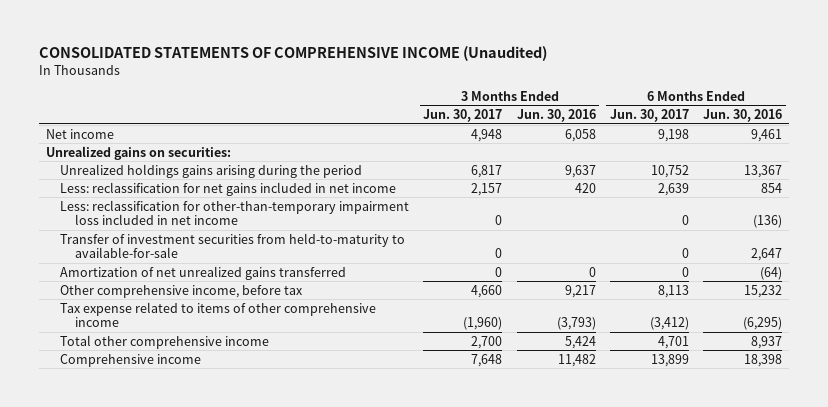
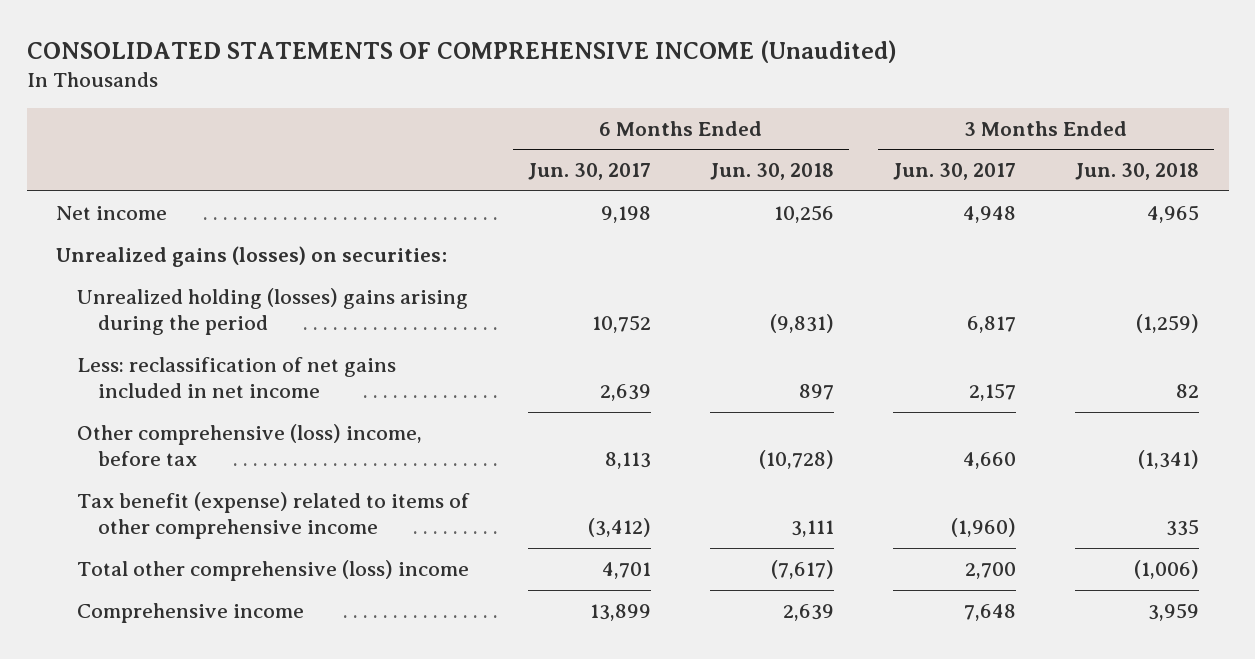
- | 3 Months Ended Jun. 30, 2017 | 3 Months Ended Jun. 30, 2016 | 6 Months Ended Jun. 30, 2017 | 6 Months Ended Jun. 30, 2016
+ | 6 Months Ended Jun. 30, 2017 | 6 Months Ended Jun. 30, 2018 | 3 Months Ended Jun. 30, 2017 | 3 Months Ended Jun. 30, 2018
- Unrealized gains on securities:
- Unrealized holdings gains arising during the period | 6,817 | 9,637 | 10,752 | 13,367
- Less: reclassification for net gains included in net income | 2,157 | 420 | 2,639 | 854
- Less: reclassification for other-than-temporary impairment loss included in net income | 0 | | 0 | (136)
- Transfer of investment securities from held-to-maturity to available-for-sale | 0 | | 0 | 2,647
- Amortization of net unrealized gains transferred | 0 | 0 | 0 | (64)
- Other comprehensive income, before tax | 4,660 | 9,217 | 8,113 | 15,232
- Tax expense related to items of other comprehensive income | (1,960) | (3,793) | (3,412) | (6,295)
- Total other comprehensive income | 2,700 | 5,424 | 4,701 | 8,937
+ Unrealized gains (losses) on securities:
+ Unrealized holding (losses) gains arising during the period | 10,752 | (9,831) | 6,817 | (1,259)
+ Less: reclassification of net gains included in net income | 2,639 | 897 | 2,157 | 82
+ Other comprehensive (loss) income, before tax | 8,113 | (10,728) | 4,660 | (1,341)
+ Tax benefit (expense) related to items of other comprehensive income | (3,412) | 3,111 | (1,960) | 335
+ Total other comprehensive (loss) income | 4,701 | (7,617) | 2,700 | (1,006)

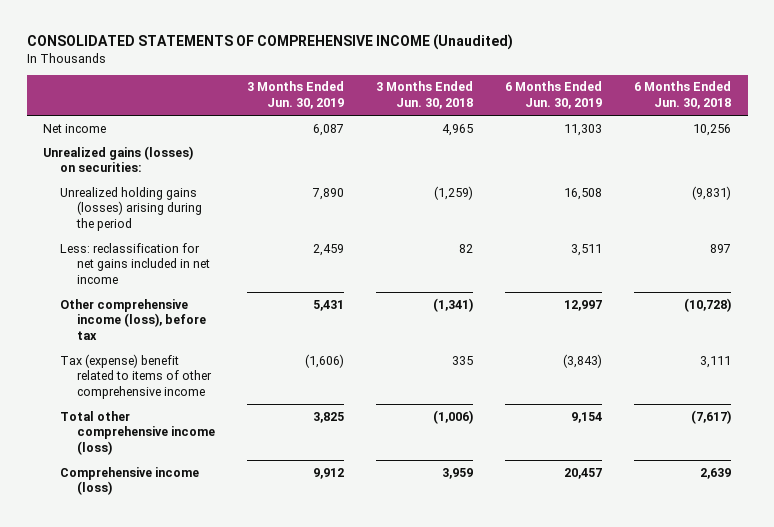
- | 6 Months Ended Jun. 30, 2017 | 6 Months Ended Jun. 30, 2018 | 3 Months Ended Jun. 30, 2017 | 3 Months Ended Jun. 30, 2018
+ | 3 Months Ended Jun. 30, 2019 | 3 Months Ended Jun. 30, 2018 | 6 Months Ended Jun. 30, 2019 | 6 Months Ended Jun. 30, 2018
- Unrealized holding (losses) gains arising during the period | 10,752 | (9,831) | 6,817 | (1,259)
- Less: reclassification of net gains included in net income | 2,639 | 897 | 2,157 | 82
- Other comprehensive (loss) income, before tax | 8,113 | (10,728) | 4,660 | (1,341)
- Tax benefit (expense) related to items of other comprehensive income | (3,412) | 3,111 | (1,960) | 335
- Total other comprehensive (loss) income | 4,701 | (7,617) | 2,700 | (1,006)
- Comprehensive income | 13,899 | 2,639 | 7,648 | 3,959
+ Unrealized holding gains (losses) arising during the period | 7,890 | (1,259) | 16,508 | (9,831)
+ Less: reclassification for net gains included in net income | 2,459 | 82 | 3,511 | 897
+ Other comprehensive income (loss), before tax | 5,431 | (1,341) | 12,997 | (10,728)
+ Tax (expense) benefit related to items of other comprehensive income | (1,606) | 335 | (3,843) | 3,111
+ Total other comprehensive income (loss) | 3,825 | (1,006) | 9,154 | (7,617)
+ Comprehensive income (loss) | 9,912 | 3,959 | 20,457 | 2,639

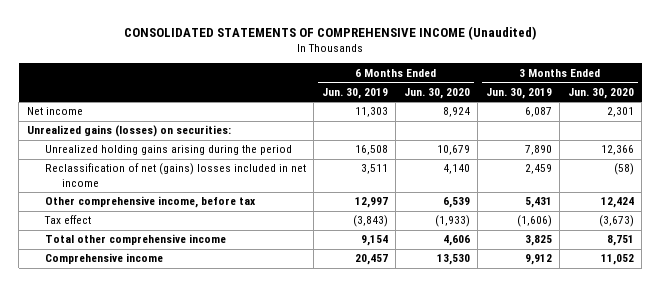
- | 3 Months Ended Jun. 30, 2019 | 3 Months Ended Jun. 30, 2018 | 6 Months Ended Jun. 30, 2019 | 6 Months Ended Jun. 30, 2018
+ | 6 Months Ended Jun. 30, 2019 | 6 Months Ended Jun. 30, 2020 | 3 Months Ended Jun. 30, 2019 | 3 Months Ended Jun. 30, 2020
- Unrealized holding gains (losses) arising during the period | 7,890 | (1,259) | 16,508 | (9,831)
- Less: reclassification for net gains included in net income | 2,459 | 82 | 3,511 | 897
- Other comprehensive income (loss), before tax | 5,431 | (1,341) | 12,997 | (10,728)
- Tax (expense) benefit related to items of other comprehensive income | (1,606) | 335 | (3,843) | 3,111
- Total other comprehensive income (loss) | 3,825 | (1,006) | 9,154 | (7,617)
- Comprehensive income (loss) | 9,912 | 3,959 | 20,457 | 2,639
+ Unrealized holding gains arising during the period | 16,508 | 10,679 | 7,890 | 12,366
+ Reclassification of net (gains) losses included in net income | 3,511 | 4,140 | 2,459 | (58)
+ Other comprehensive income, before tax | 12,997 | 6,539 | 5,431 | 12,424
+ Tax effect | (3,843) | (1,933) | (1,606) | (3,673)
+ Total other comprehensive income | 9,154 | 4,606 | 3,825 | 8,751
+ Comprehensive income | 20,457 | 13,530 | 9,912 | 11,052

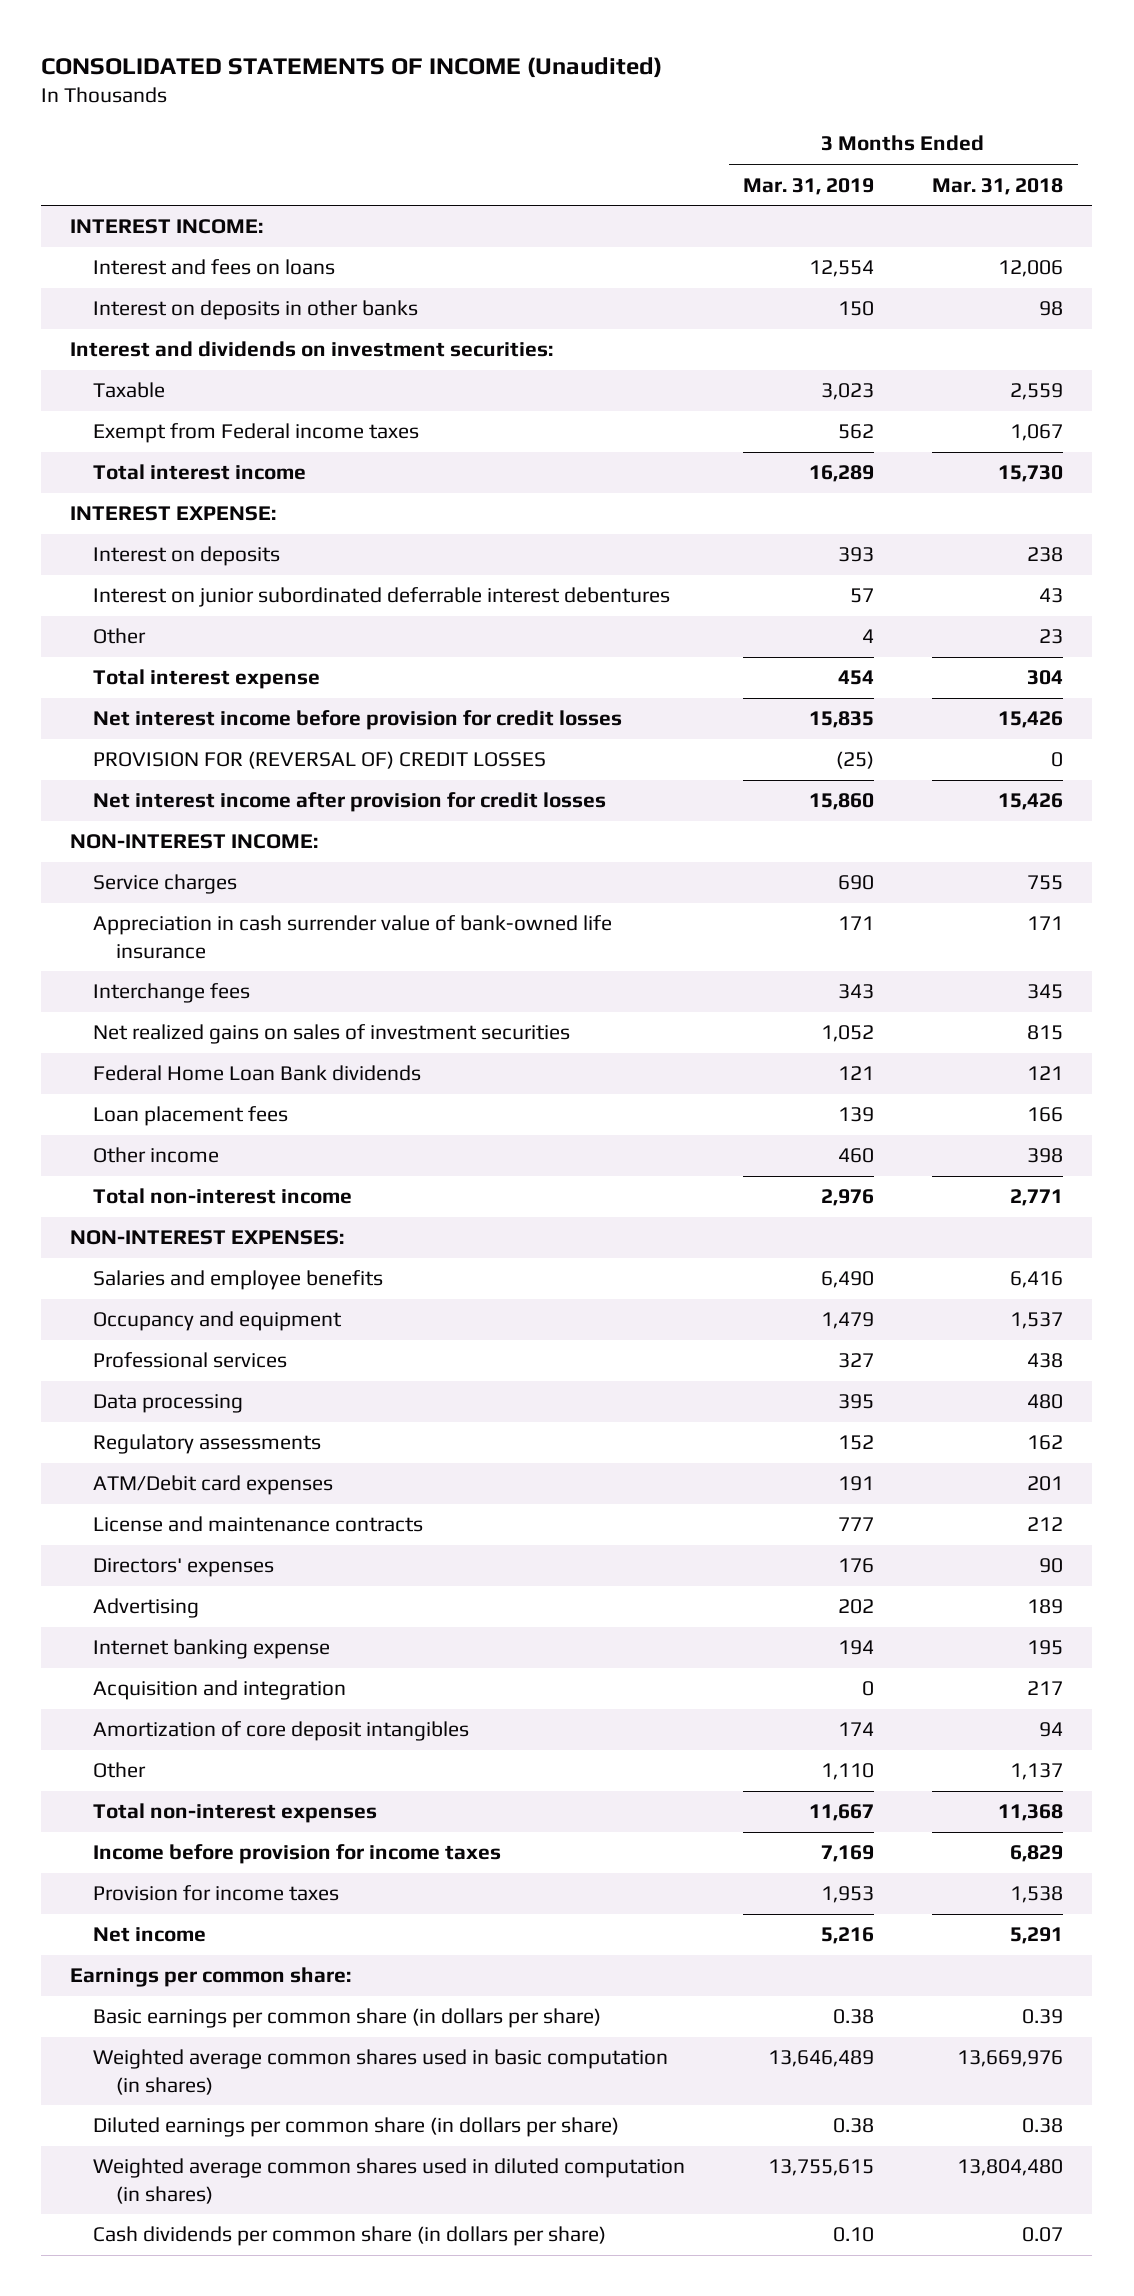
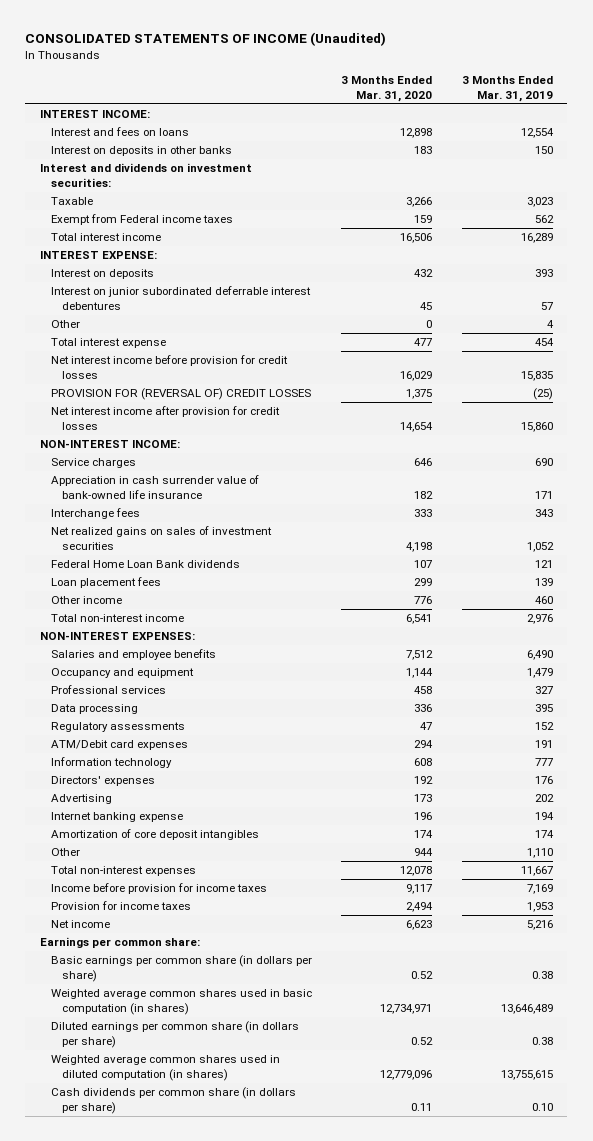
- | 3 Months Ended Mar. 31, 2019 | 3 Months Ended Mar. 31, 2018
+ | 3 Months Ended Mar. 31, 2020 | 3 Months Ended Mar. 31, 2019
- License and maintenance contracts | 777 | 212
+ Information technology | 608 | 777
- Acquisition and integration | 0 | 217

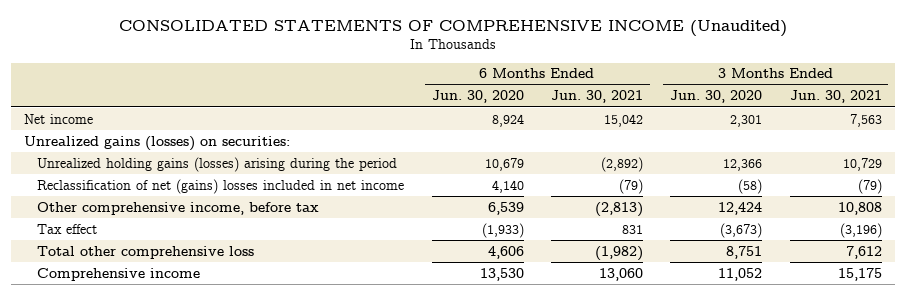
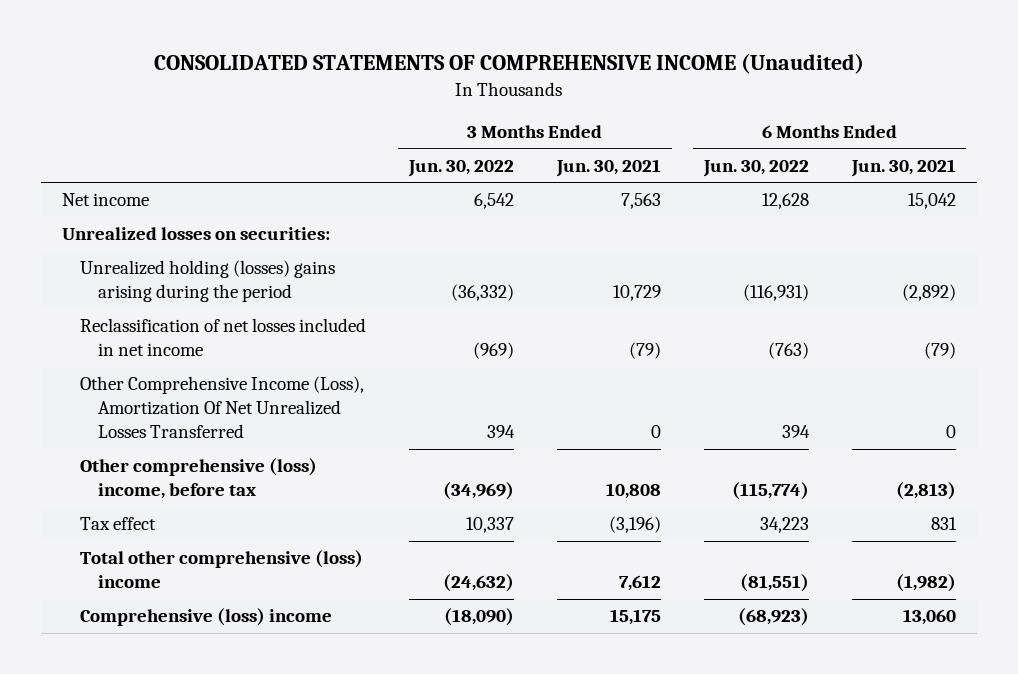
- | 6 Months Ended Jun. 30, 2020 | 6 Months Ended Jun. 30, 2021 | 3 Months Ended Jun. 30, 2020 | 3 Months Ended Jun. 30, 2021
+ | 3 Months Ended Jun. 30, 2022 | 3 Months Ended Jun. 30, 2021 | 6 Months Ended Jun. 30, 2022 | 6 Months Ended Jun. 30, 2021
- Unrealized gains (losses) on securities:
- Unrealized holding gains (losses) arising during the period | 10,679 | (2,892) | 12,366 | 10,729
- Reclassification of net (gains) losses included in net income | 4,140 | (79) | (58) | (79)
- Other comprehensive income, before tax | 6,539 | (2,813) | 12,424 | 10,808
+ Unrealized losses on securities:
+ Unrealized holding (losses) gains arising during the period | (36,332) | 10,729 | (116,931) | (2,892)
+ Reclassification of net losses included in net income | (969) | (79) | (763) | (79)
+ Other Comprehensive Income (Loss), Amortization Of Net Unrealized Losses Transferred | 394 | 0 | 394 | 0
+ Other comprehensive (loss) income, before tax | (34,969) | 10,808 | (115,774) | (2,813)
- Total other comprehensive loss | 4,606 | (1,982) | 8,751 | 7,612
- Comprehensive income | 13,530 | 13,060 | 11,052 | 15,175
+ Total other comprehensive (loss) income | (24,632) | 7,612 | (81,551) | (1,982)
+ Comprehensive (loss) income | (18,090) | 15,175 | (68,923) | 13,060

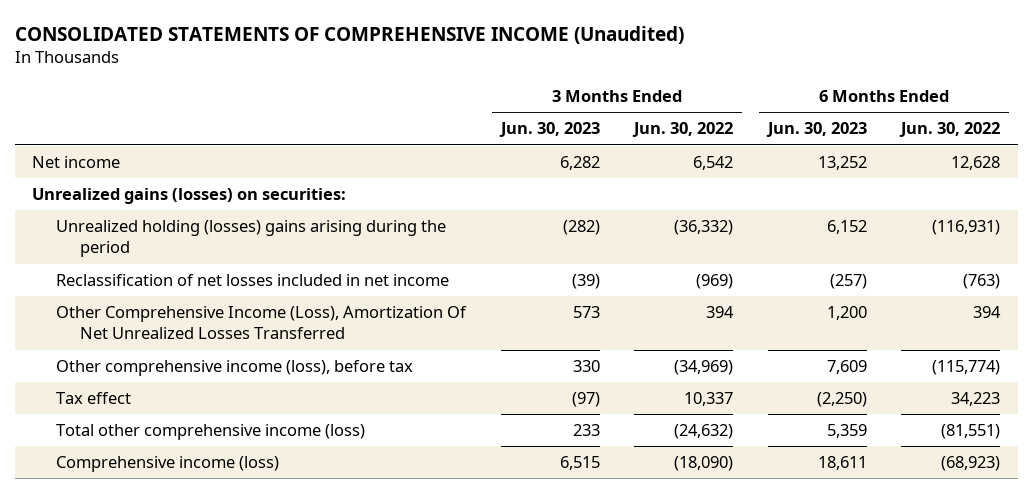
- | 3 Months Ended Jun. 30, 2022 | 3 Months Ended Jun. 30, 2021 | 6 Months Ended Jun. 30, 2022 | 6 Months Ended Jun. 30, 2021
+ | 3 Months Ended Jun. 30, 2023 | 3 Months Ended Jun. 30, 2022 | 6 Months Ended Jun. 30, 2023 | 6 Months Ended Jun. 30, 2022
- Unrealized losses on securities:
+ Unrealized gains (losses) on securities:
- Other comprehensive (loss) income, before tax | (34,969) | 10,808 | (115,774) | (2,813)
+ Other comprehensive income (loss), before tax | 330 | (34,969) | 7,609 | (115,774)
- Total other comprehensive (loss) income | (24,632) | 7,612 | (81,551) | (1,982)
- Comprehensive (loss) income | (18,090) | 15,175 | (68,923) | 13,060
+ Total other comprehensive income (loss) | 233 | (24,632) | 5,359 | (81,551)
+ Comprehensive income (loss) | 6,515 | (18,090) | 18,611 | (68,923)

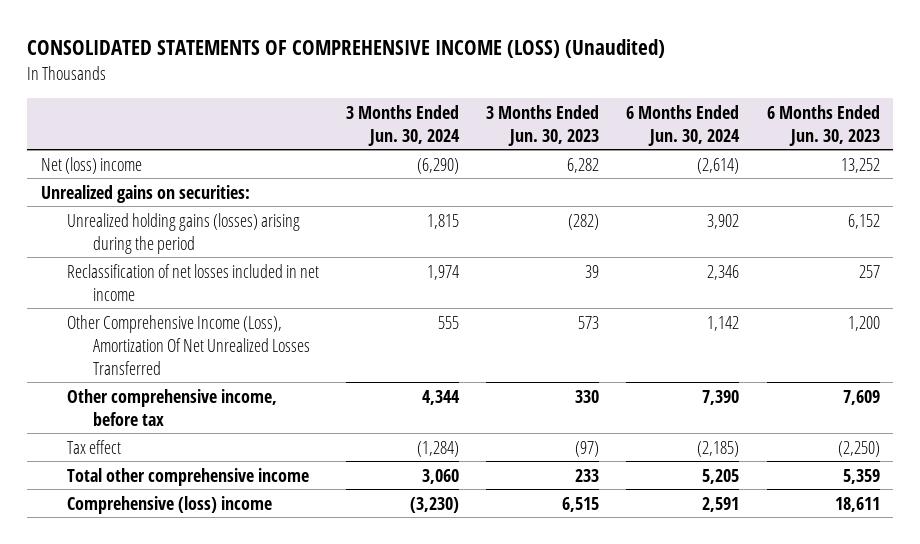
- CONSOLIDATED STATEMENTS OF COMPREHENSIVE INCOME (Unaudited)
+ CONSOLIDATED STATEMENTS OF COMPREHENSIVE INCOME (LOSS) (Unaudited)
- | 3 Months Ended Jun. 30, 2023 | 3 Months Ended Jun. 30, 2022 | 6 Months Ended Jun. 30, 2023 | 6 Months Ended Jun. 30, 2022
+ | 3 Months Ended Jun. 30, 2024 | 3 Months Ended Jun. 30, 2023 | 6 Months Ended Jun. 30, 2024 | 6 Months Ended Jun. 30, 2023
- Net income | 6,282 | 6,542 | 13,252 | 12,628
- Unrealized gains (losses) on securities:
- Unrealized holding (losses) gains arising during the period | (282) | (36,332) | 6,152 | (116,931)
- Reclassification of net losses included in net income | (39) | (969) | (257) | (763)
+ Net (loss) income | (6,290) | 6,282 | (2,614) | 13,252
+ Unrealized gains on securities:
+ Unrealized holding gains (losses) arising during the period | 1,815 | (282) | 3,902 | 6,152
+ Reclassification of net losses included in net income | 1,974 | 39 | 2,346 | 257
- Other comprehensive income (loss), before tax | 330 | (34,969) | 7,609 | (115,774)
+ Other comprehensive income, before tax | 4,344 | 330 | 7,390 | 7,609
- Total other comprehensive income (loss) | 233 | (24,632) | 5,359 | (81,551)
- Comprehensive income (loss) | 6,515 | (18,090) | 18,611 | (68,923)
+ Total other comprehensive income | 3,060 | 233 | 5,205 | 5,359
+ Comprehensive (loss) income | (3,230) | 6,515 | 2,591 | 18,611

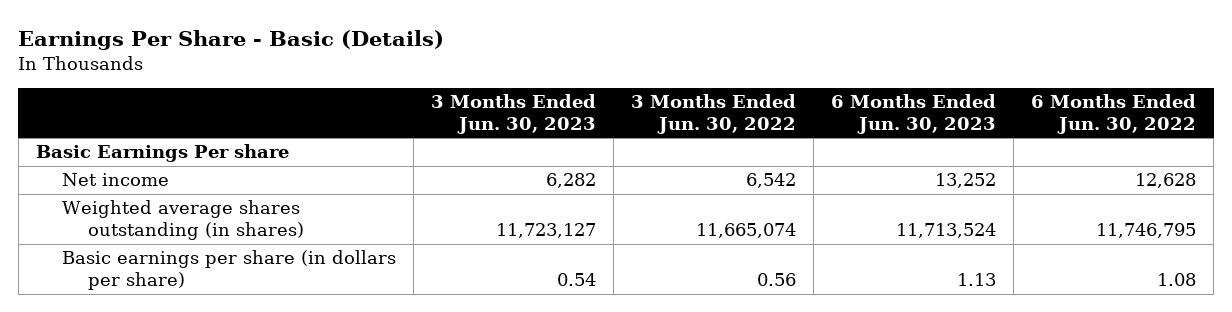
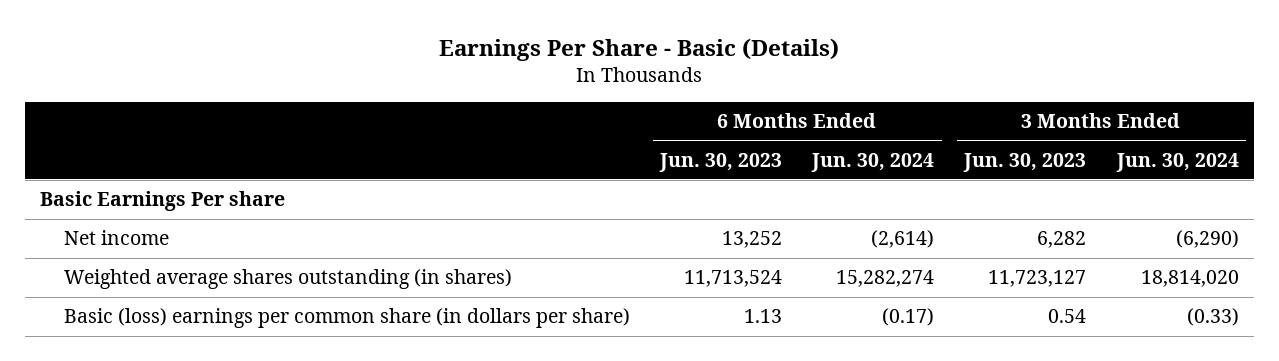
- | 3 Months Ended Jun. 30, 2023 | 3 Months Ended Jun. 30, 2022 | 6 Months Ended Jun. 30, 2023 | 6 Months Ended Jun. 30, 2022
+ | 6 Months Ended Jun. 30, 2023 | 6 Months Ended Jun. 30, 2024 | 3 Months Ended Jun. 30, 2023 | 3 Months Ended Jun. 30, 2024
- Basic earnings per share (in dollars per share) | 0.54 | 0.56 | 1.13 | 1.08
+ Basic (loss) earnings per common share (in dollars per share) | 1.13 | (0.17) | 0.54 | (0.33)

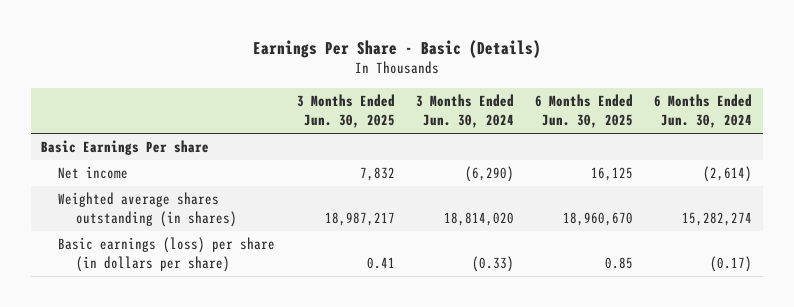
- | 6 Months Ended Jun. 30, 2023 | 6 Months Ended Jun. 30, 2024 | 3 Months Ended Jun. 30, 2023 | 3 Months Ended Jun. 30, 2024
+ | 3 Months Ended Jun. 30, 2025 | 3 Months Ended Jun. 30, 2024 | 6 Months Ended Jun. 30, 2025 | 6 Months Ended Jun. 30, 2024
- Basic (loss) earnings per common share (in dollars per share) | 1.13 | (0.17) | 0.54 | (0.33)
+ Basic earnings (loss) per share (in dollars per share) | 0.41 | (0.33) | 0.85 | (0.17)

